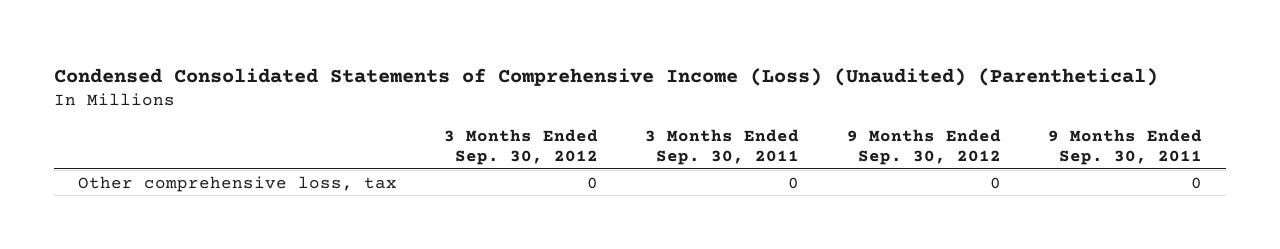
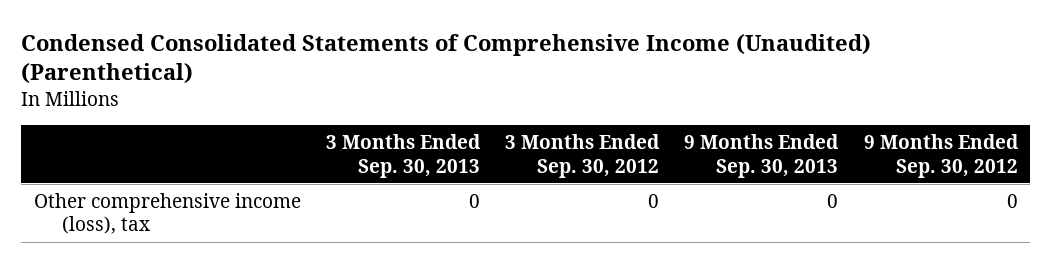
- Condensed Consolidated Statements of Comprehensive Income (Loss) (Unaudited) (Parenthetical)
+ Condensed Consolidated Statements of Comprehensive Income (Unaudited) (Parenthetical)
- | 3 Months Ended Sep. 30, 2012 | 3 Months Ended Sep. 30, 2011 | 9 Months Ended Sep. 30, 2012 | 9 Months Ended Sep. 30, 2011
+ | 3 Months Ended Sep. 30, 2013 | 3 Months Ended Sep. 30, 2012 | 9 Months Ended Sep. 30, 2013 | 9 Months Ended Sep. 30, 2012
- Other comprehensive loss, tax | 0 | 0 | 0 | 0
+ Other comprehensive income (loss), tax | 0 | 0 | 0 | 0

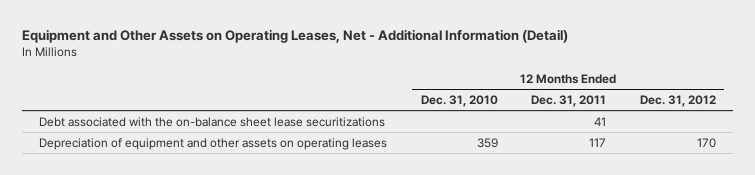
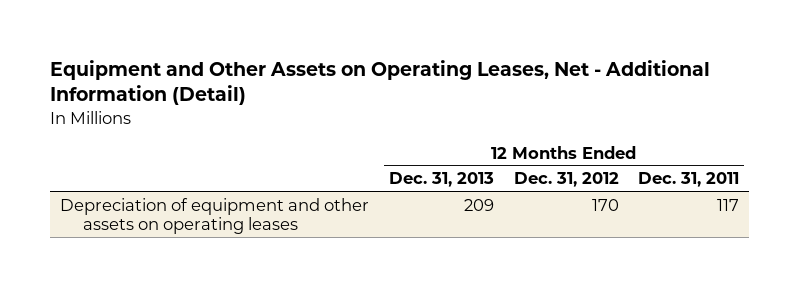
- | 12 Months Ended Dec. 31, 2010 | 12 Months Ended Dec. 31, 2011 | 12 Months Ended Dec. 31, 2012
+ | 12 Months Ended Dec. 31, 2013 | 12 Months Ended Dec. 31, 2012 | 12 Months Ended Dec. 31, 2011
- Debt associated with the on-balance sheet lease securitizations | | 41 |

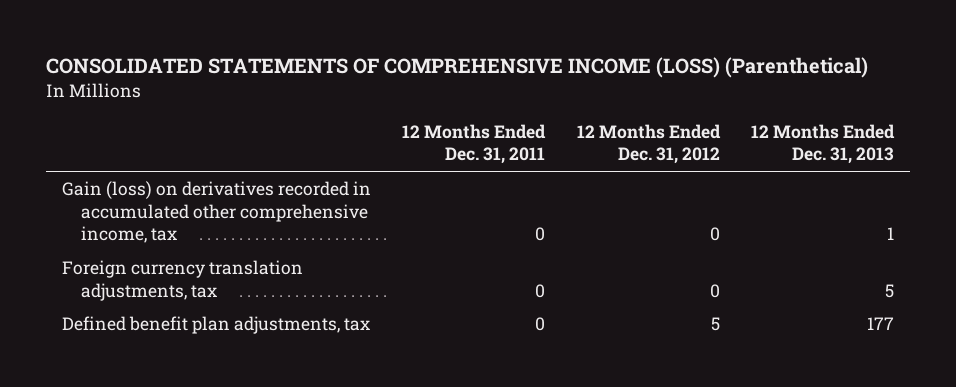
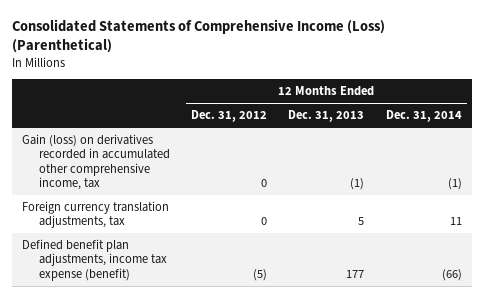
- CONSOLIDATED STATEMENTS OF COMPREHENSIVE INCOME (LOSS) (Parenthetical)
+ Consolidated Statements of Comprehensive Income (Loss) (Parenthetical)
- | 12 Months Ended Dec. 31, 2011 | 12 Months Ended Dec. 31, 2012 | 12 Months Ended Dec. 31, 2013
+ | 12 Months Ended Dec. 31, 2012 | 12 Months Ended Dec. 31, 2013 | 12 Months Ended Dec. 31, 2014
- Gain (loss) on derivatives recorded in accumulated other comprehensive income, tax | 0 | 0 | 1
+ Gain (loss) on derivatives recorded in accumulated other comprehensive income, tax | 0 | (1) | (1)
- Defined benefit plan adjustments, tax | 0 | 5 | 177
+ Defined benefit plan adjustments, income tax expense (benefit) | (5) | 177 | (66)

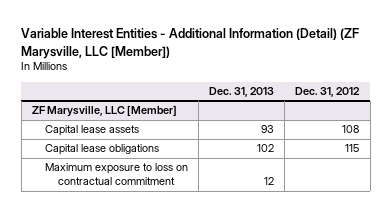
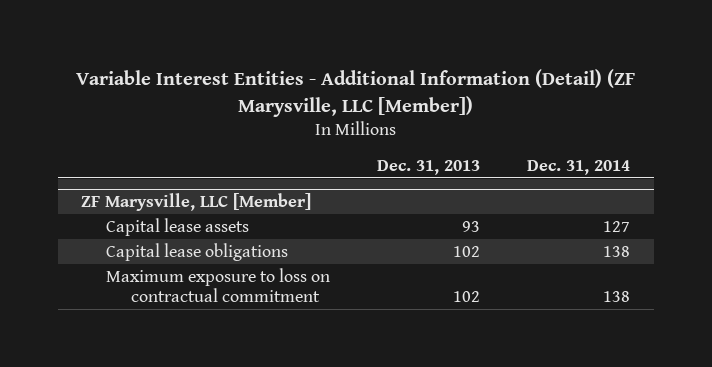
- | Dec. 31, 2013 | Dec. 31, 2012
+ | Dec. 31, 2013 | Dec. 31, 2014
@ ZF Marysville, LLC [Member]
- Maximum exposure to loss on contractual commitment | 12 |
+ Maximum exposure to loss on contractual commitment | 102 | 138

